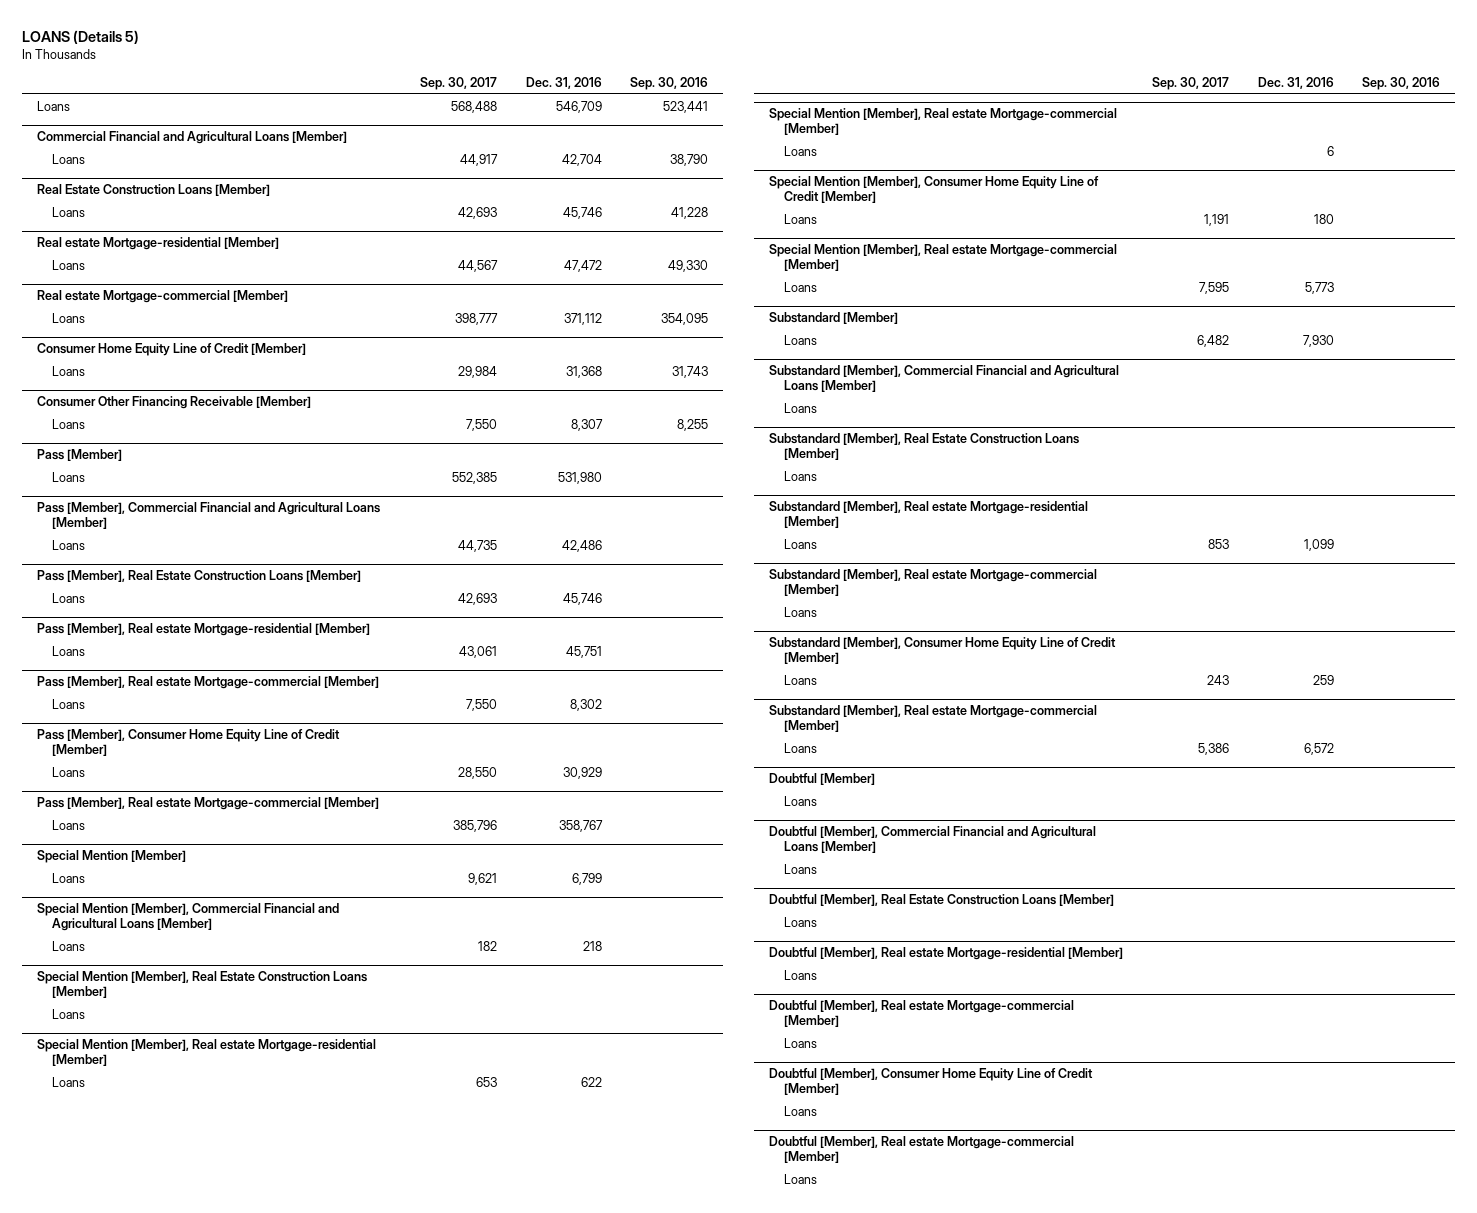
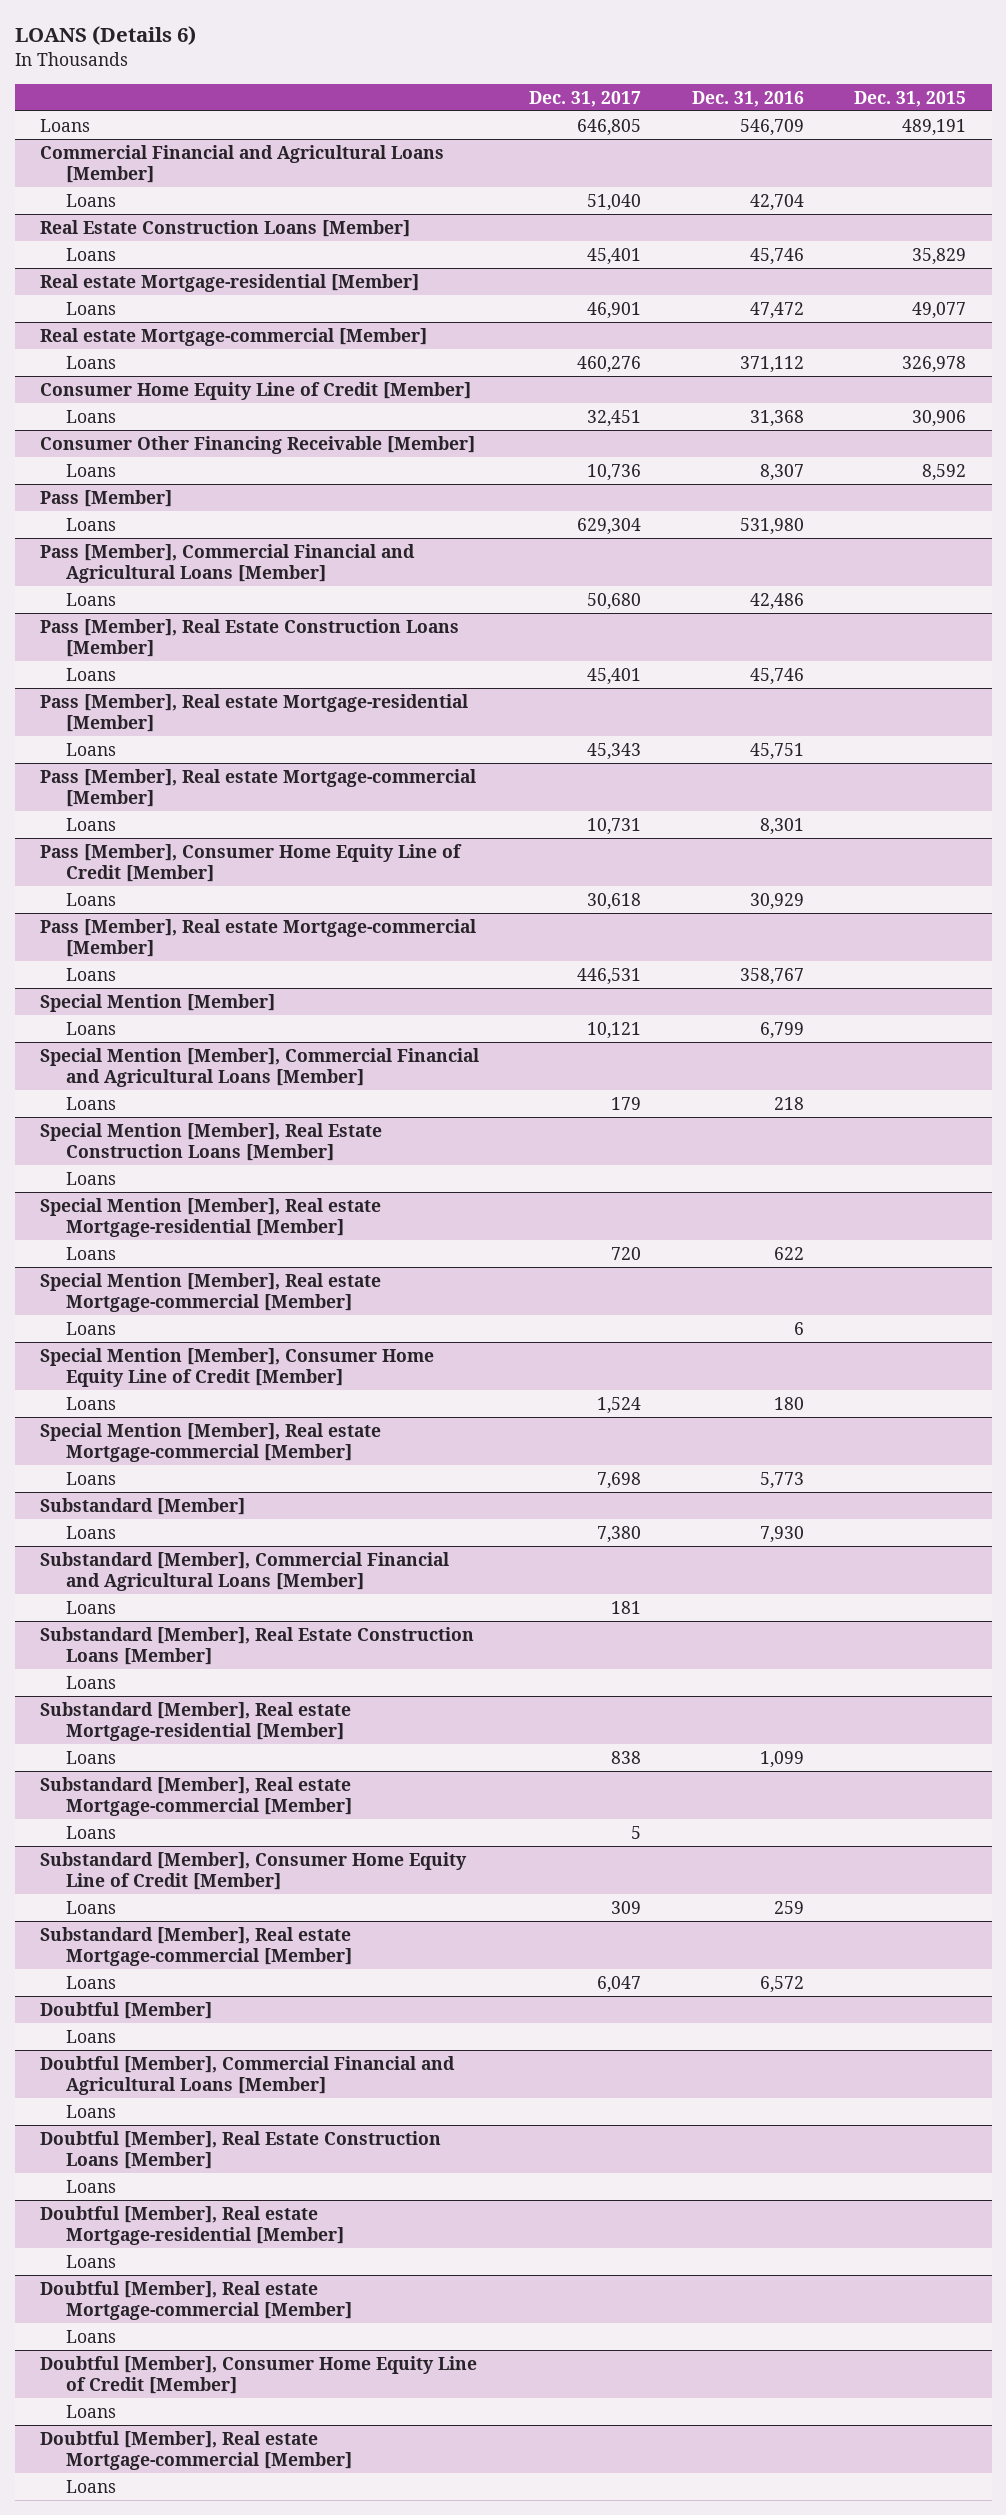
- LOANS (Details 5)
+ LOANS (Details 6)
- | Sep. 30, 2017 | Dec. 31, 2016 | Sep. 30, 2016
+ | Dec. 31, 2017 | Dec. 31, 2016 | Dec. 31, 2015
@ Pass [Member], Real estate Mortgage-commercial [Member]
- Loans | 7,550 | 8,302 |
+ Loans | 10,731 | 8,301 |

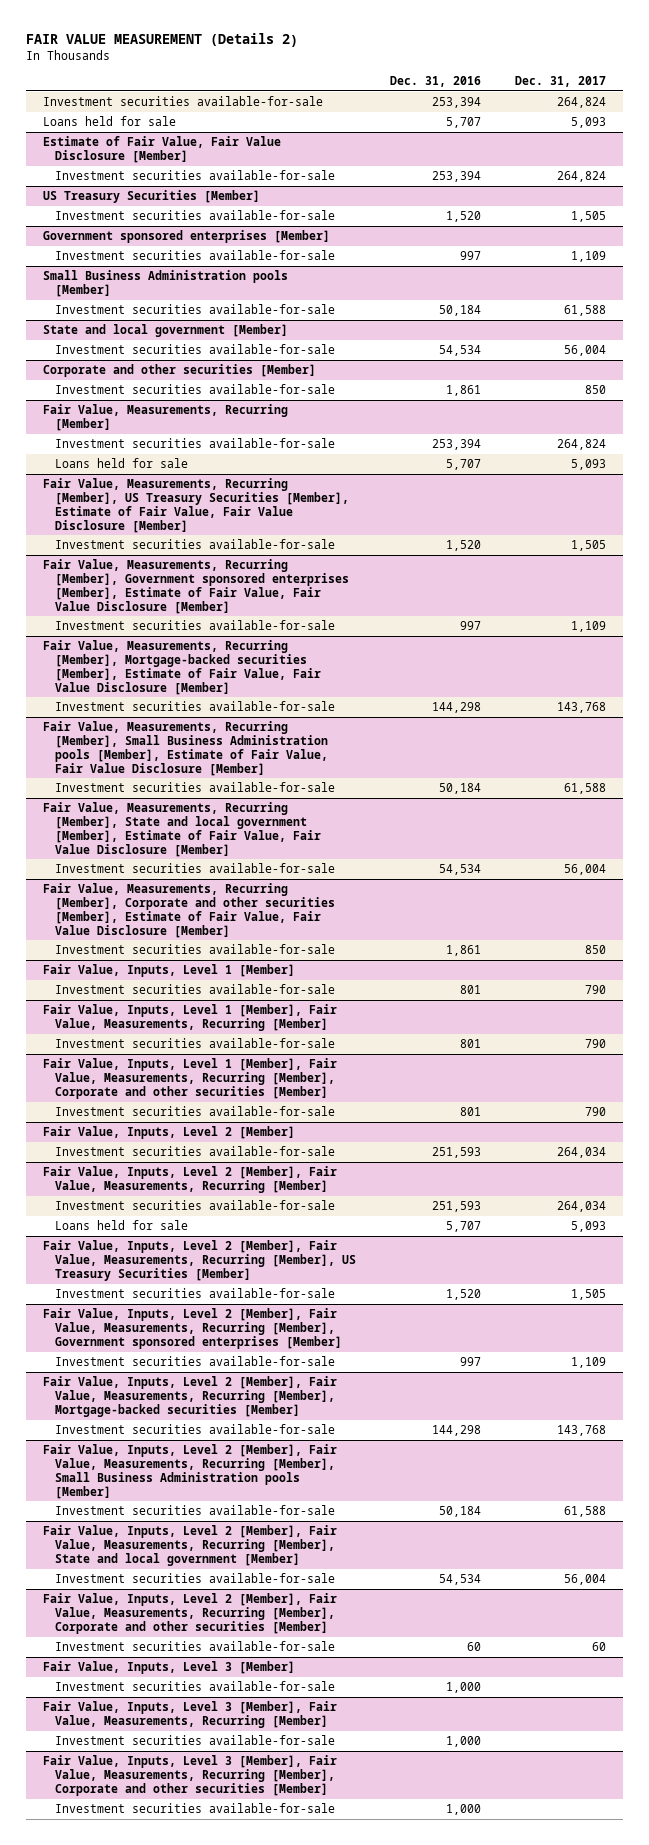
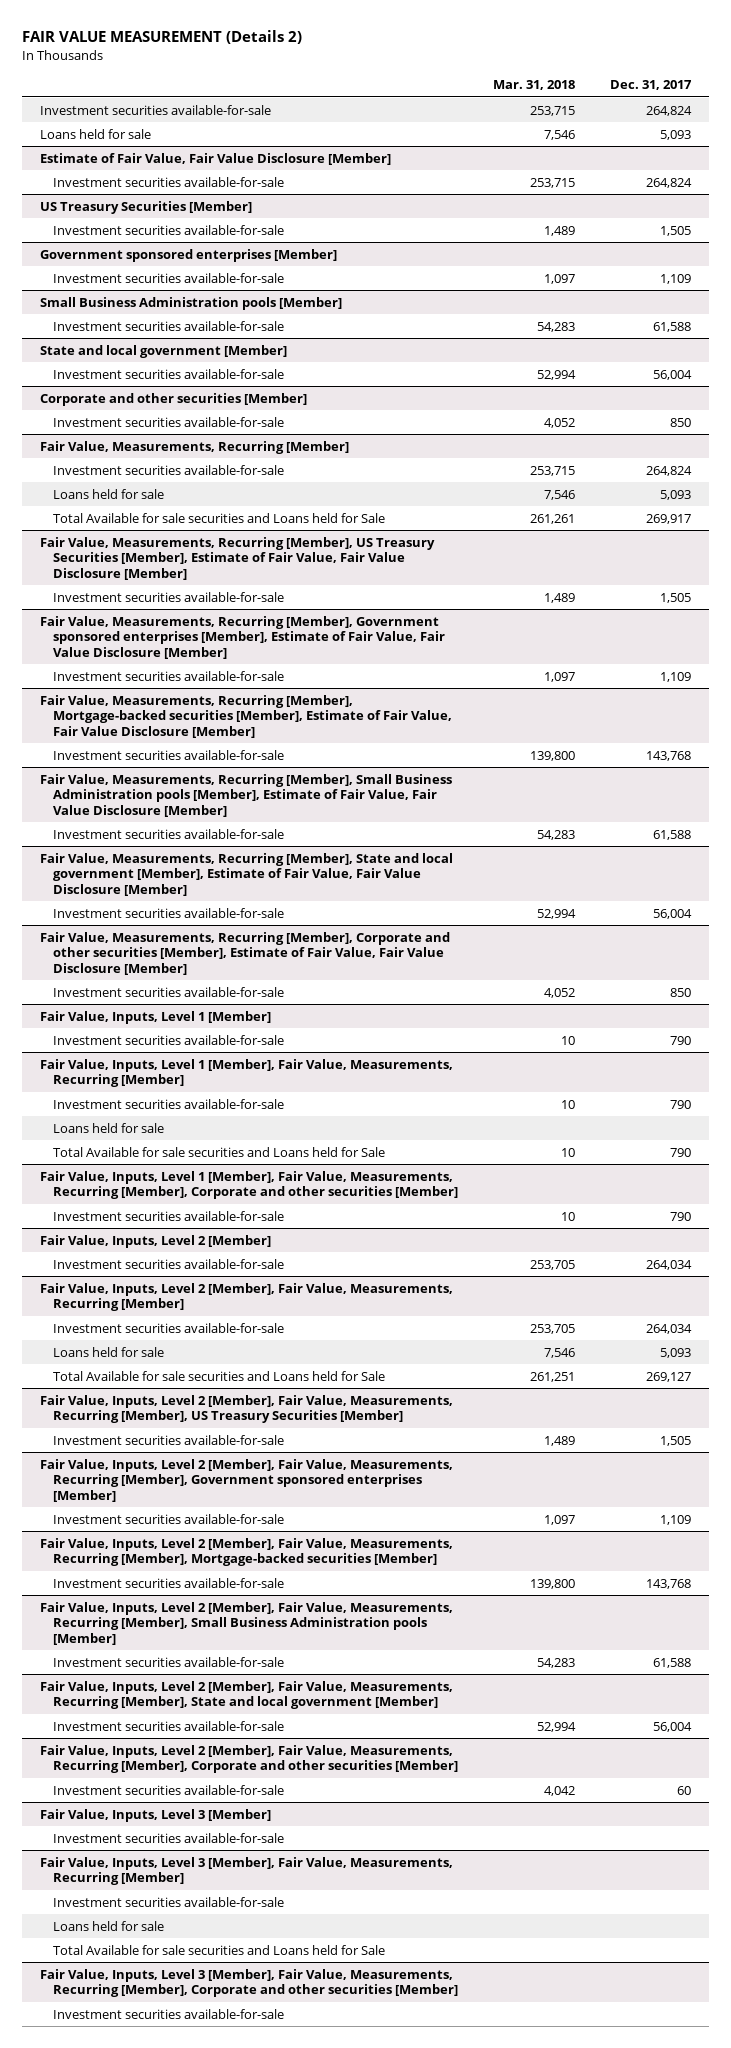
- | Dec. 31, 2016 | Dec. 31, 2017
+ | Mar. 31, 2018 | Dec. 31, 2017
@ Fair Value, Measurements, Recurring [Member]
+ Total Available for sale securities and Loans held for Sale | 261,261 | 269,917
@ Fair Value, Inputs, Level 1 [Member], Fair Value, Measurements, Recurring [Member]
+ Loans held for sale
+ Total Available for sale securities and Loans held for Sale | 10 | 790
@ Fair Value, Inputs, Level 2 [Member], Fair Value, Measurements, Recurring [Member]
+ Total Available for sale securities and Loans held for Sale | 261,251 | 269,127
@ Fair Value, Inputs, Level 3 [Member], Fair Value, Measurements, Recurring [Member]
+ Loans held for sale
+ Total Available for sale securities and Loans held for Sale

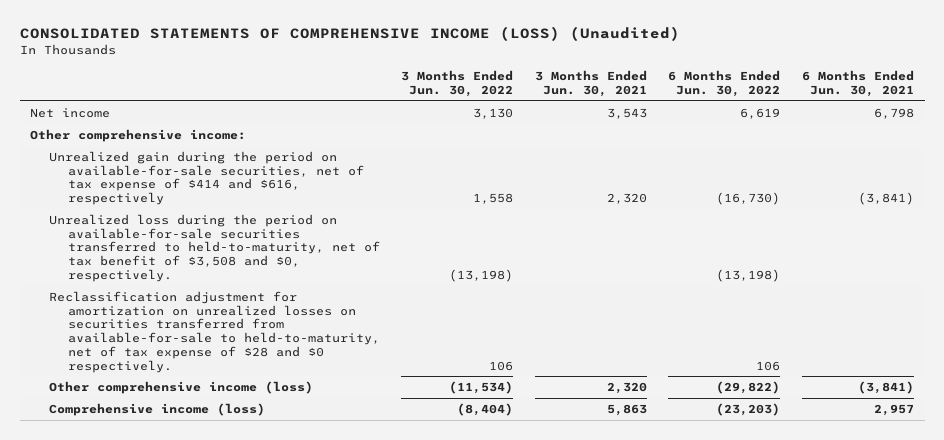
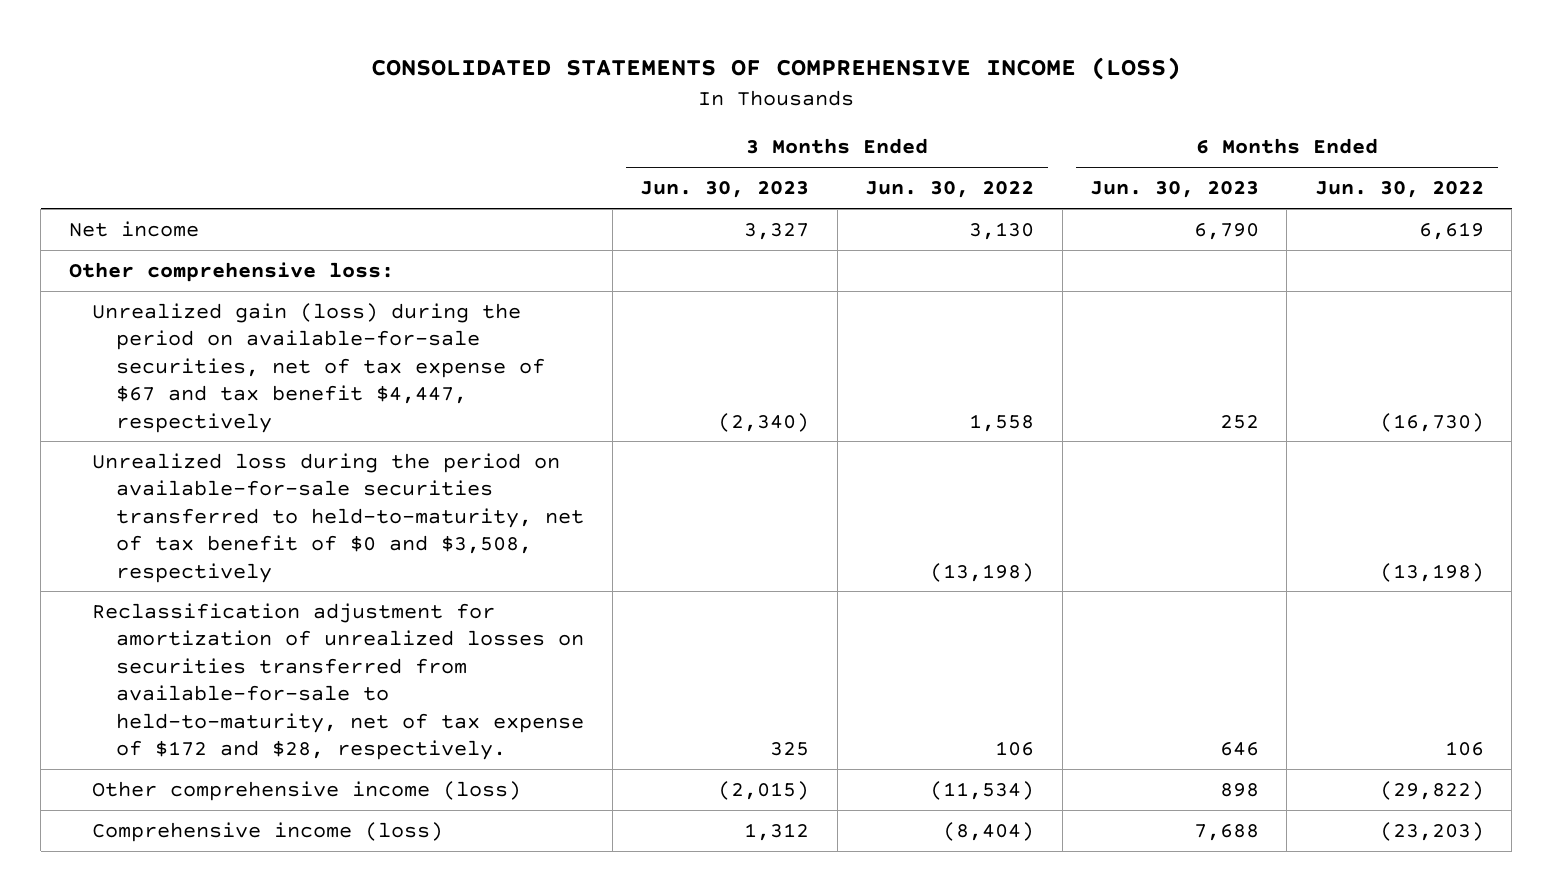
- CONSOLIDATED STATEMENTS OF COMPREHENSIVE INCOME (LOSS) (Unaudited)
+ CONSOLIDATED STATEMENTS OF COMPREHENSIVE INCOME (LOSS)
- | 3 Months Ended Jun. 30, 2022 | 3 Months Ended Jun. 30, 2021 | 6 Months Ended Jun. 30, 2022 | 6 Months Ended Jun. 30, 2021
+ | 3 Months Ended Jun. 30, 2023 | 3 Months Ended Jun. 30, 2022 | 6 Months Ended Jun. 30, 2023 | 6 Months Ended Jun. 30, 2022
- Other comprehensive income:
- Unrealized gain during the period on available-for-sale securities, net of tax expense of $414 and $616, respectively | 1,558 | 2,320 | (16,730) | (3,841)
- Unrealized loss during the period on available-for-sale securities transferred to held-to-maturity, net of tax benefit of $3,508 and $0, respectively. | (13,198) | | (13,198) |
- Reclassification adjustment for amortization on unrealized losses on securities transferred from available-for-sale to held-to-maturity, net of tax expense of $28 and $0 respectively. | 106 | | 106 |
+ Other comprehensive loss:
+ Unrealized gain (loss) during the period on available-for-sale securities, net of tax expense of $67 and tax benefit $4,447, respectively | (2,340) | 1,558 | 252 | (16,730)
+ Unrealized loss during the period on available-for-sale securities transferred to held-to-maturity, net of tax benefit of $0 and $3,508, respectively | | (13,198) | | (13,198)
+ Reclassification adjustment for amortization of unrealized losses on securities transferred from available-for-sale to held-to-maturity, net of tax expense of $172 and $28, respectively. | 325 | 106 | 646 | 106

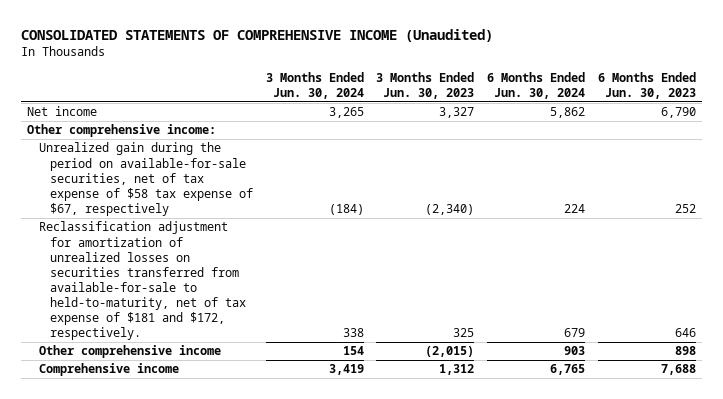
- CONSOLIDATED STATEMENTS OF COMPREHENSIVE INCOME (LOSS)
+ CONSOLIDATED STATEMENTS OF COMPREHENSIVE INCOME (Unaudited)
- | 3 Months Ended Jun. 30, 2023 | 3 Months Ended Jun. 30, 2022 | 6 Months Ended Jun. 30, 2023 | 6 Months Ended Jun. 30, 2022
+ | 3 Months Ended Jun. 30, 2024 | 3 Months Ended Jun. 30, 2023 | 6 Months Ended Jun. 30, 2024 | 6 Months Ended Jun. 30, 2023
- Other comprehensive loss:
- Unrealized gain (loss) during the period on available-for-sale securities, net of tax expense of $67 and tax benefit $4,447, respectively | (2,340) | 1,558 | 252 | (16,730)
- Unrealized loss during the period on available-for-sale securities transferred to held-to-maturity, net of tax benefit of $0 and $3,508, respectively | | (13,198) | | (13,198)
- Reclassification adjustment for amortization of unrealized losses on securities transferred from available-for-sale to held-to-maturity, net of tax expense of $172 and $28, respectively. | 325 | 106 | 646 | 106
- Other comprehensive income (loss) | (2,015) | (11,534) | 898 | (29,822)
- Comprehensive income (loss) | 1,312 | (8,404) | 7,688 | (23,203)
+ Other comprehensive income:
+ Unrealized gain during the period on available-for-sale securities, net of tax expense of $58 tax expense of $67, respectively | (184) | (2,340) | 224 | 252
+ Reclassification adjustment for amortization of unrealized losses on securities transferred from available-for-sale to held-to-maturity, net of tax expense of $181 and $172, respectively. | 338 | 325 | 679 | 646
+ Other comprehensive income | 154 | (2,015) | 903 | 898
+ Comprehensive income | 3,419 | 1,312 | 6,765 | 7,688

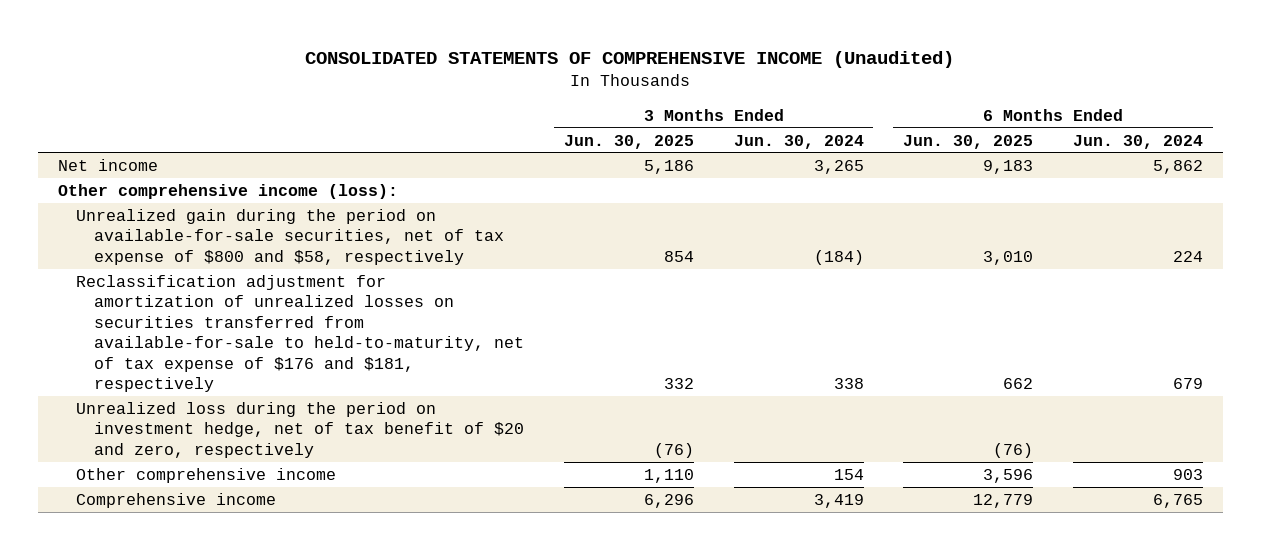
- | 3 Months Ended Jun. 30, 2024 | 3 Months Ended Jun. 30, 2023 | 6 Months Ended Jun. 30, 2024 | 6 Months Ended Jun. 30, 2023
+ | 3 Months Ended Jun. 30, 2025 | 3 Months Ended Jun. 30, 2024 | 6 Months Ended Jun. 30, 2025 | 6 Months Ended Jun. 30, 2024
- Other comprehensive income:
- Unrealized gain during the period on available-for-sale securities, net of tax expense of $58 tax expense of $67, respectively | (184) | (2,340) | 224 | 252
- Reclassification adjustment for amortization of unrealized losses on securities transferred from available-for-sale to held-to-maturity, net of tax expense of $181 and $172, respectively. | 338 | 325 | 679 | 646
+ Other comprehensive income (loss):
+ Unrealized gain during the period on available-for-sale securities, net of tax expense of $800 and $58, respectively | 854 | (184) | 3,010 | 224
+ Reclassification adjustment for amortization of unrealized losses on securities transferred from available-for-sale to held-to-maturity, net of tax expense of $176 and $181, respectively | 332 | 338 | 662 | 679
+ Unrealized loss during the period on investment hedge, net of tax benefit of $20 and zero, respectively | (76) | | (76) |

